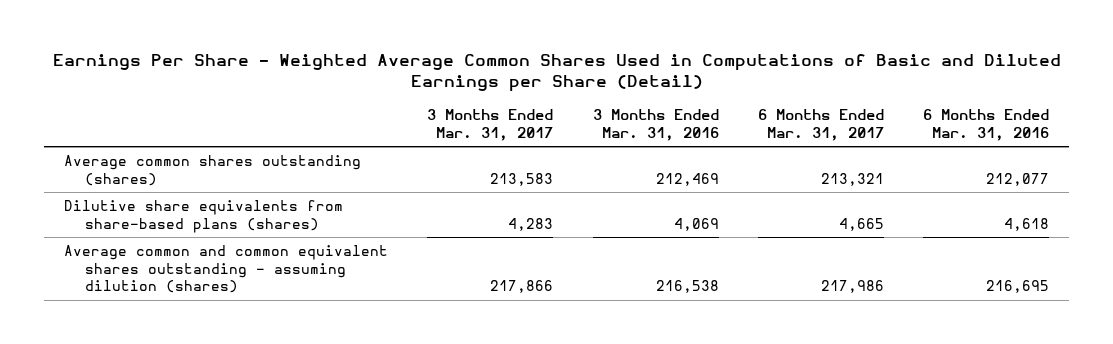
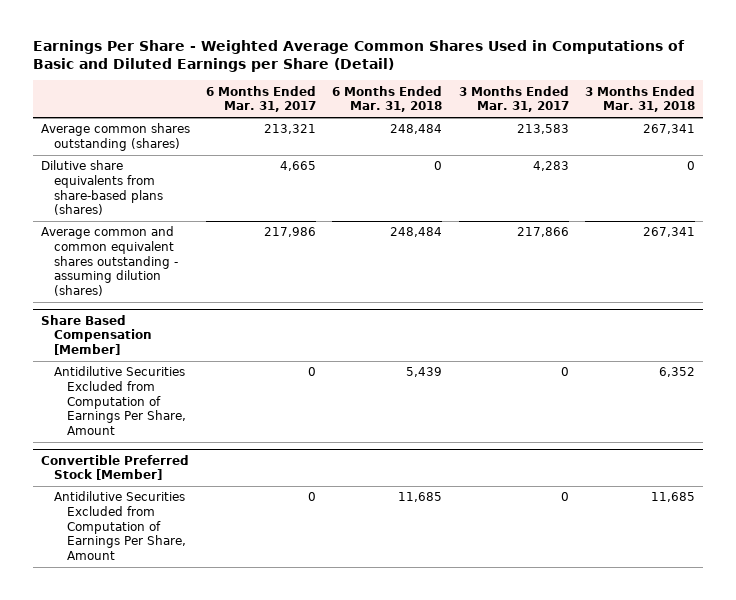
- | 3 Months Ended Mar. 31, 2017 | 3 Months Ended Mar. 31, 2016 | 6 Months Ended Mar. 31, 2017 | 6 Months Ended Mar. 31, 2016
+ | 6 Months Ended Mar. 31, 2017 | 6 Months Ended Mar. 31, 2018 | 3 Months Ended Mar. 31, 2017 | 3 Months Ended Mar. 31, 2018
+ Share Based Compensation [Member]
+ Antidilutive Securities Excluded from Computation of Earnings Per Share, Amount | 0 | 5,439 | 0 | 6,352
+ Convertible Preferred Stock [Member]
+ Antidilutive Securities Excluded from Computation of Earnings Per Share, Amount | 0 | 11,685 | 0 | 11,685

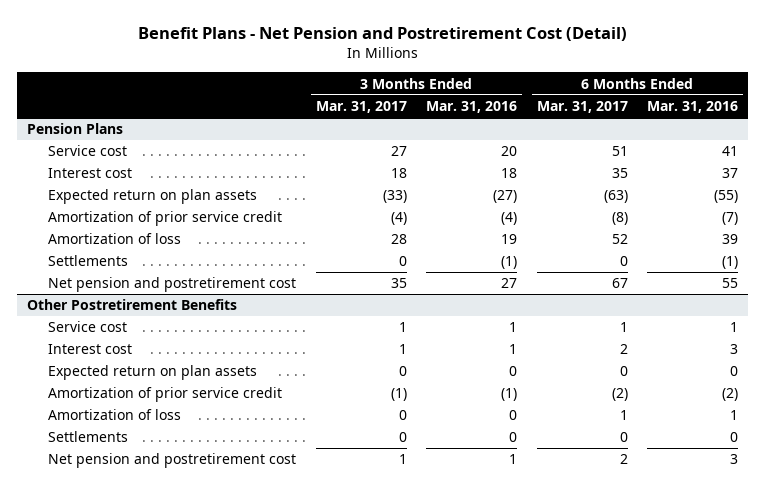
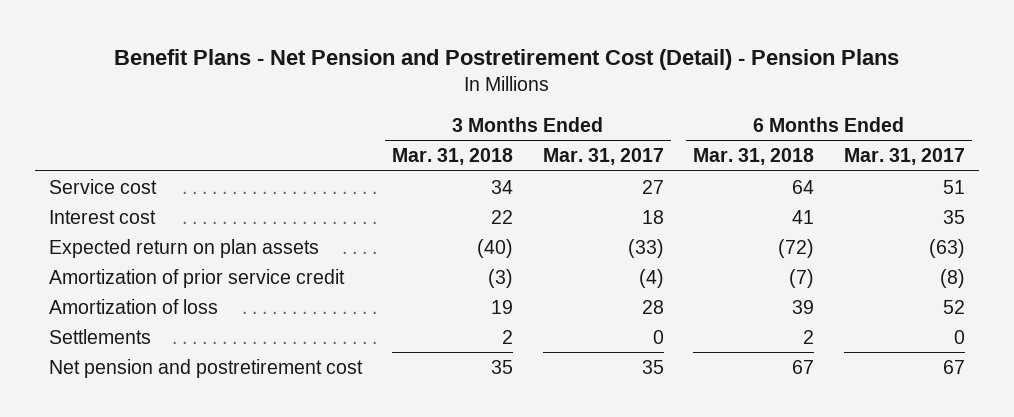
- Benefit Plans - Net Pension and Postretirement Cost (Detail)
+ Benefit Plans - Net Pension and Postretirement Cost (Detail) - Pension Plans
- | 3 Months Ended Mar. 31, 2017 | 3 Months Ended Mar. 31, 2016 | 6 Months Ended Mar. 31, 2017 | 6 Months Ended Mar. 31, 2016
+ | 3 Months Ended Mar. 31, 2018 | 3 Months Ended Mar. 31, 2017 | 6 Months Ended Mar. 31, 2018 | 6 Months Ended Mar. 31, 2017
- Pension Plans
- Other Postretirement Benefits
- Service cost | 1 | 1 | 1 | 1
- Interest cost | 1 | 1 | 2 | 3
- Expected return on plan assets | 0 | 0 | 0 | 0
- Amortization of prior service credit | (1) | (1) | (2) | (2)
- Amortization of loss | 0 | 0 | 1 | 1
- Settlements | 0 | 0 | 0 | 0
- Net pension and postretirement cost | 1 | 1 | 2 | 3

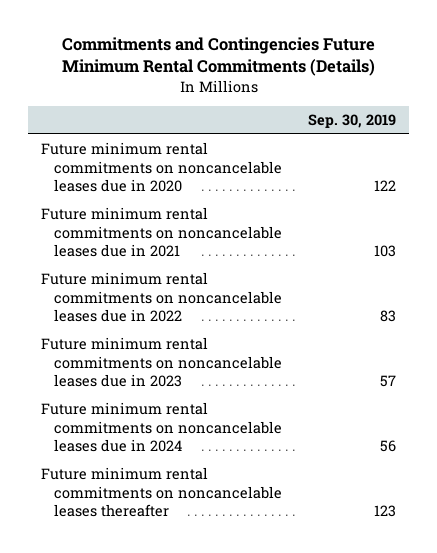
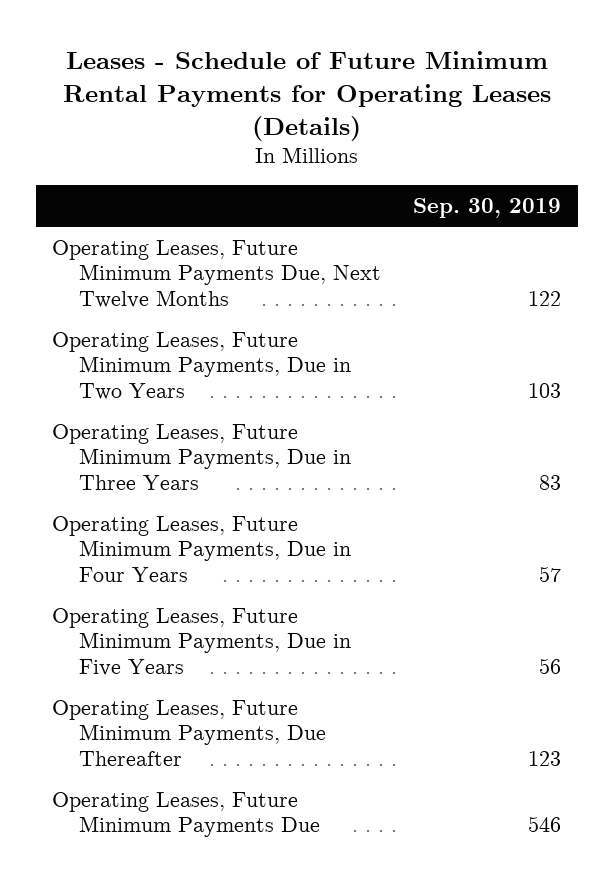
- Commitments and Contingencies Future Minimum Rental Commitments (Details)
+ Leases - Schedule of Future Minimum Rental Payments for Operating Leases (Details)
- Future minimum rental commitments on noncancelable leases due in 2020 | 122
- Future minimum rental commitments on noncancelable leases due in 2021 | 103
- Future minimum rental commitments on noncancelable leases due in 2022 | 83
- Future minimum rental commitments on noncancelable leases due in 2023 | 57
- Future minimum rental commitments on noncancelable leases due in 2024 | 56
- Future minimum rental commitments on noncancelable leases thereafter | 123
+ Operating Leases, Future Minimum Payments Due, Next Twelve Months | 122
+ Operating Leases, Future Minimum Payments, Due in Two Years | 103
+ Operating Leases, Future Minimum Payments, Due in Three Years | 83
+ Operating Leases, Future Minimum Payments, Due in Four Years | 57
+ Operating Leases, Future Minimum Payments, Due in Five Years | 56
+ Operating Leases, Future Minimum Payments, Due Thereafter | 123
+ Operating Leases, Future Minimum Payments Due | 546

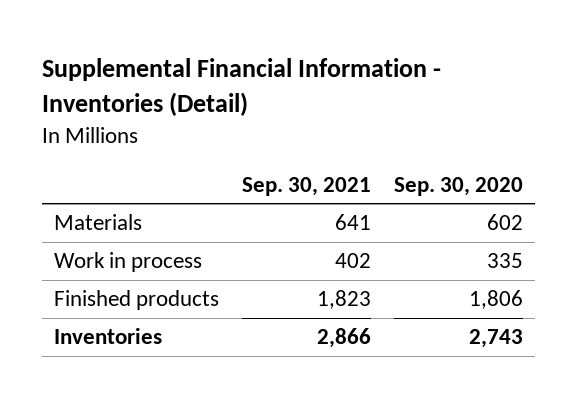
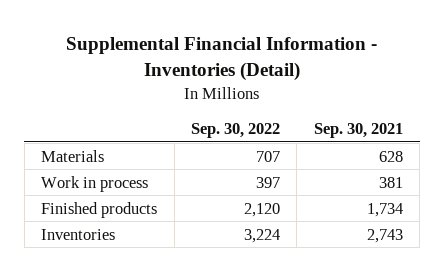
- | Sep. 30, 2021 | Sep. 30, 2020
+ | Sep. 30, 2022 | Sep. 30, 2021
- Materials | 641 | 602
- Work in process | 402 | 335
- Finished products | 1,823 | 1,806
- Inventories | 2,866 | 2,743
+ Materials | 707 | 628
+ Work in process | 397 | 381
+ Finished products | 2,120 | 1,734
+ Inventories | 3,224 | 2,743

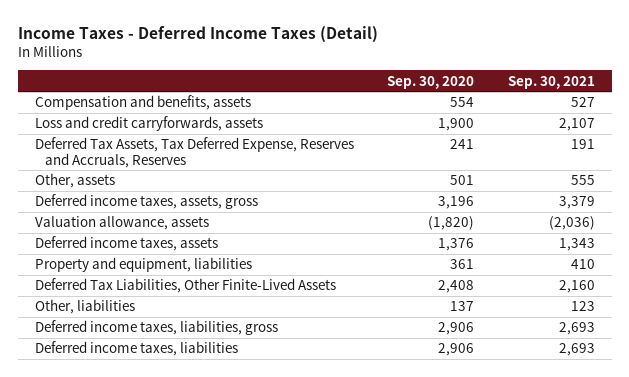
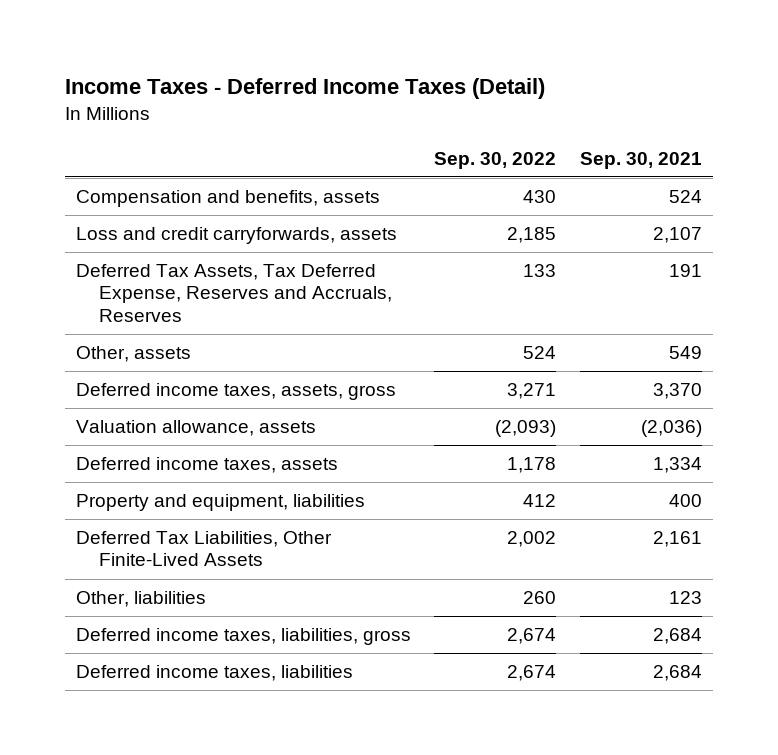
- | Sep. 30, 2020 | Sep. 30, 2021
+ | Sep. 30, 2022 | Sep. 30, 2021
- Compensation and benefits, assets | 554 | 527
+ Compensation and benefits, assets | 430 | 524
- Other, assets | 501 | 555
- Deferred income taxes, assets, gross | 3,196 | 3,379
+ Other, assets | 524 | 549
+ Deferred income taxes, assets, gross | 3,271 | 3,370
- Deferred income taxes, assets | 1,376 | 1,343
- Property and equipment, liabilities | 361 | 410
- Deferred Tax Liabilities, Other Finite-Lived Assets | 2,408 | 2,160
+ Deferred income taxes, assets | 1,178 | 1,334
+ Property and equipment, liabilities | 412 | 400
+ Deferred Tax Liabilities, Other Finite-Lived Assets | 2,002 | 2,161
- Deferred income taxes, liabilities, gross | 2,906 | 2,693
- Deferred income taxes, liabilities | 2,906 | 2,693
+ Deferred income taxes, liabilities, gross | 2,674 | 2,684
+ Deferred income taxes, liabilities | 2,674 | 2,684

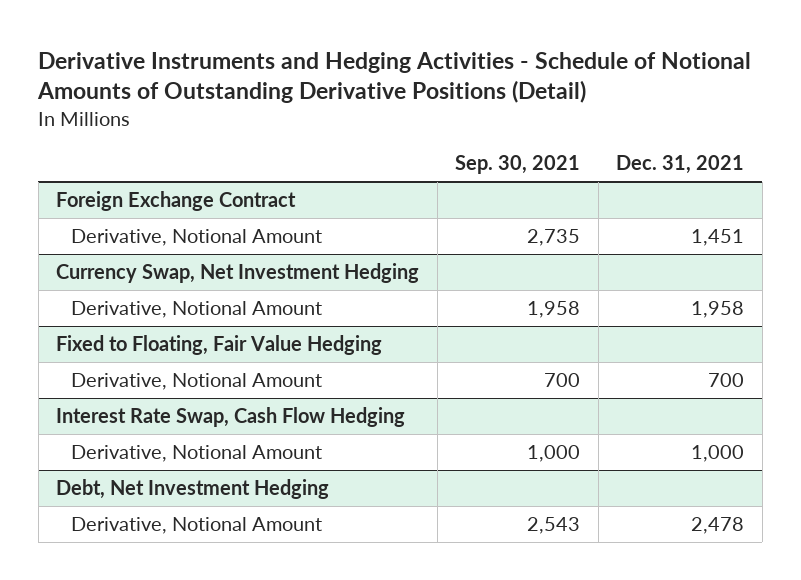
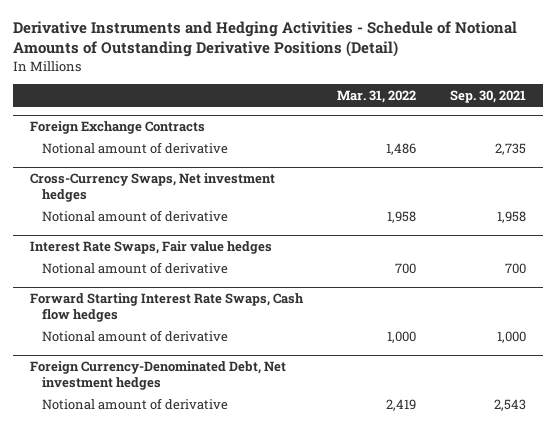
- | Sep. 30, 2021 | Dec. 31, 2021
+ | Mar. 31, 2022 | Sep. 30, 2021
- Foreign Exchange Contract
- Derivative, Notional Amount | 2,735 | 1,451
- Currency Swap, Net Investment Hedging
- Derivative, Notional Amount | 1,958 | 1,958
- Fixed to Floating, Fair Value Hedging
- Derivative, Notional Amount | 700 | 700
- Interest Rate Swap, Cash Flow Hedging
- Derivative, Notional Amount | 1,000 | 1,000
- Debt, Net Investment Hedging
- Derivative, Notional Amount | 2,543 | 2,478
+ Foreign Exchange Contracts
+ Notional amount of derivative | 1,486 | 2,735
+ Cross-Currency Swaps, Net investment hedges
+ Notional amount of derivative | 1,958 | 1,958
+ Interest Rate Swaps, Fair value hedges
+ Notional amount of derivative | 700 | 700
+ Forward Starting Interest Rate Swaps, Cash flow hedges
+ Notional amount of derivative | 1,000 | 1,000
+ Foreign Currency-Denominated Debt, Net investment hedges
+ Notional amount of derivative | 2,419 | 2,543

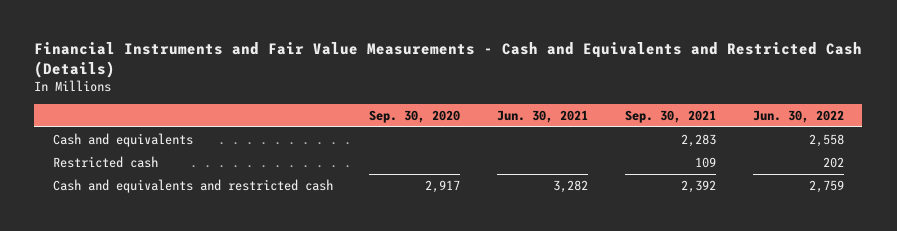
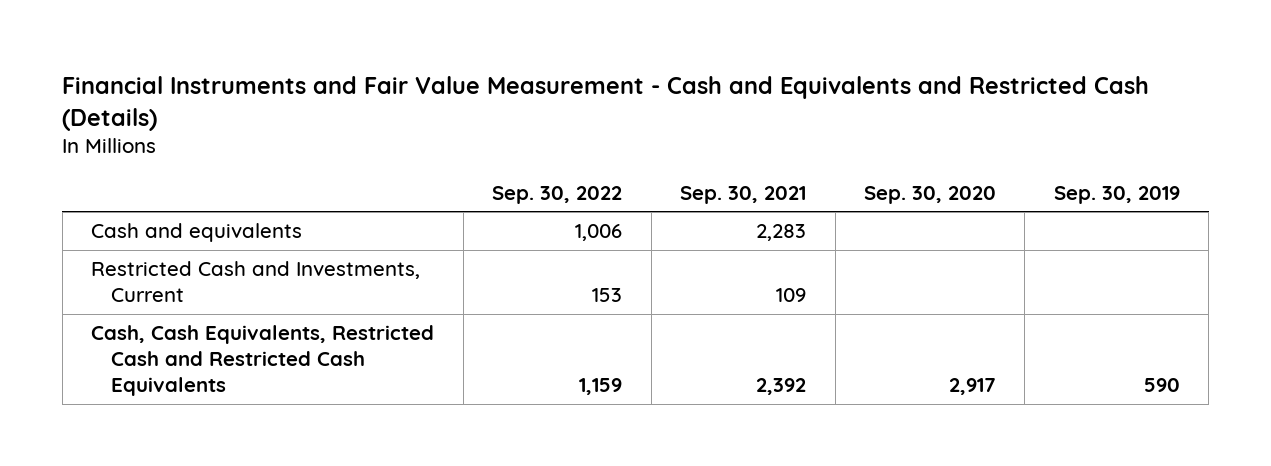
- Financial Instruments and Fair Value Measurements - Cash and Equivalents and Restricted Cash (Details)
+ Financial Instruments and Fair Value Measurement - Cash and Equivalents and Restricted Cash (Details)
- | Sep. 30, 2020 | Jun. 30, 2021 | Sep. 30, 2021 | Jun. 30, 2022
+ | Sep. 30, 2022 | Sep. 30, 2021 | Sep. 30, 2020 | Sep. 30, 2019
- Restricted cash | | | 109 | 202
- Cash and equivalents and restricted cash | 2,917 | 3,282 | 2,392 | 2,759
+ Restricted Cash and Investments, Current | 153 | 109 | |
+ Cash, Cash Equivalents, Restricted Cash and Restricted Cash Equivalents | 1,159 | 2,392 | 2,917 | 590

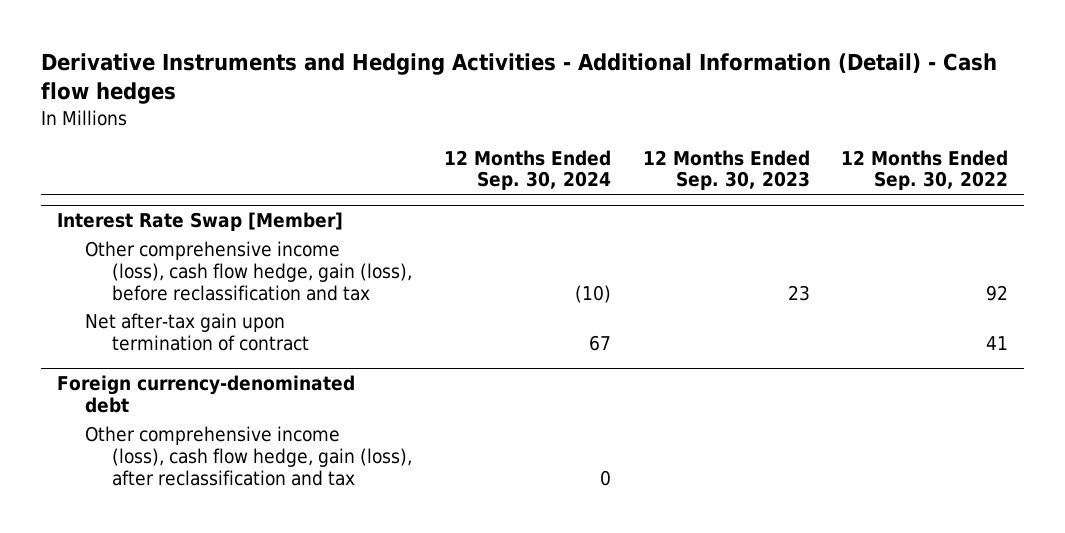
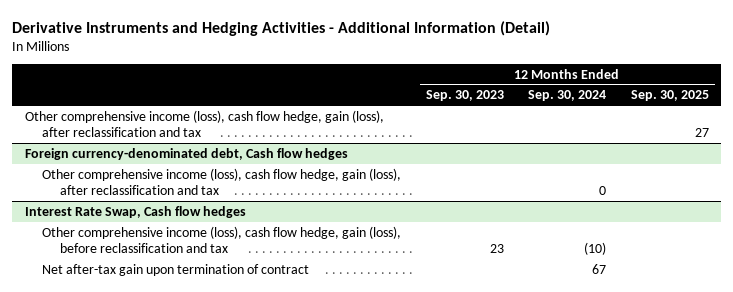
- Derivative Instruments and Hedging Activities - Additional Information (Detail) - Cash flow hedges
+ Derivative Instruments and Hedging Activities - Additional Information (Detail)
- | 12 Months Ended Sep. 30, 2024 | 12 Months Ended Sep. 30, 2023 | 12 Months Ended Sep. 30, 2022
+ | 12 Months Ended Sep. 30, 2023 | 12 Months Ended Sep. 30, 2024 | 12 Months Ended Sep. 30, 2025
- Interest Rate Swap [Member]
+ Other comprehensive income (loss), cash flow hedge, gain (loss), after reclassification and tax | | | 27
+ Foreign currency-denominated debt, Cash flow hedges
+ Other comprehensive income (loss), cash flow hedge, gain (loss), after reclassification and tax | | 0 |
+ Interest Rate Swap, Cash flow hedges
- Foreign currency-denominated debt
- Other comprehensive income (loss), cash flow hedge, gain (loss), after reclassification and tax | 0 | |

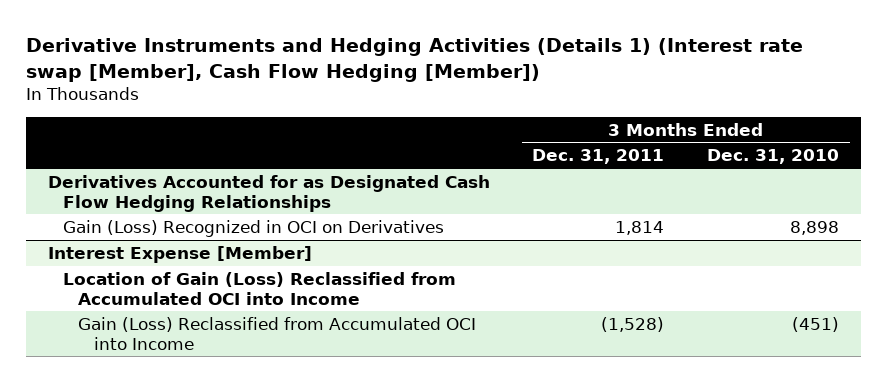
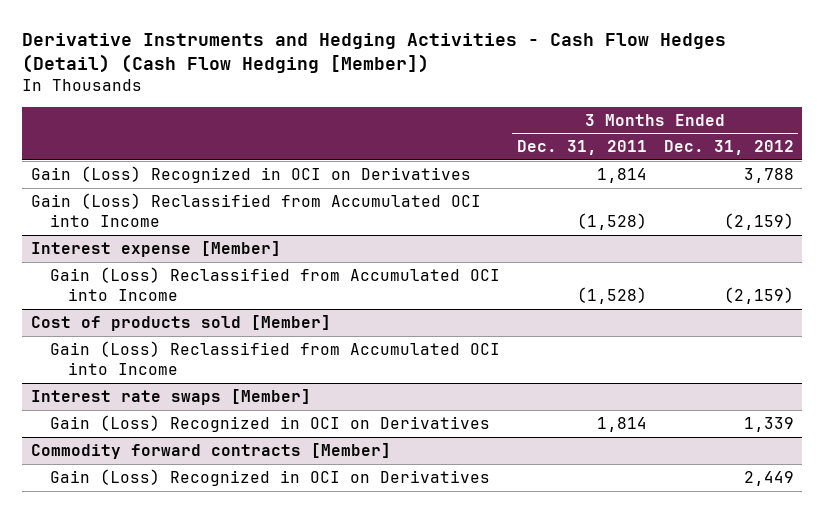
- Derivative Instruments and Hedging Activities (Details 1) (Interest rate swap [Member], Cash Flow Hedging [Member])
+ Derivative Instruments and Hedging Activities - Cash Flow Hedges (Detail) (Cash Flow Hedging [Member])
- | 3 Months Ended Dec. 31, 2011 | 3 Months Ended Dec. 31, 2010
+ | 3 Months Ended Dec. 31, 2011 | 3 Months Ended Dec. 31, 2012
- Derivatives Accounted for as Designated Cash Flow Hedging Relationships
- Interest Expense [Member]
- Location of Gain (Loss) Reclassified from Accumulated OCI into Income
+ Interest expense [Member]
+ Gain (Loss) Reclassified from Accumulated OCI into Income | (1,528) | (2,159)
+ Cost of products sold [Member]
+ Gain (Loss) Reclassified from Accumulated OCI into Income
+ Interest rate swaps [Member]
+ Gain (Loss) Recognized in OCI on Derivatives | 1,814 | 1,339
+ Commodity forward contracts [Member]
+ Gain (Loss) Recognized in OCI on Derivatives | | 2,449

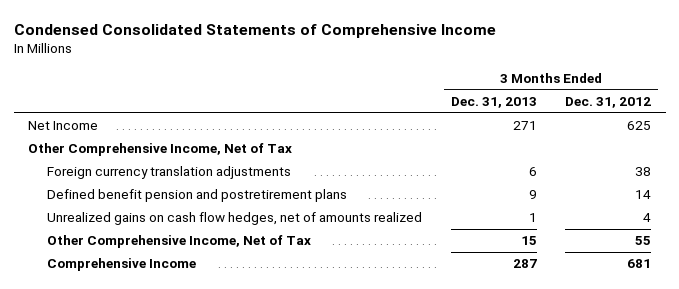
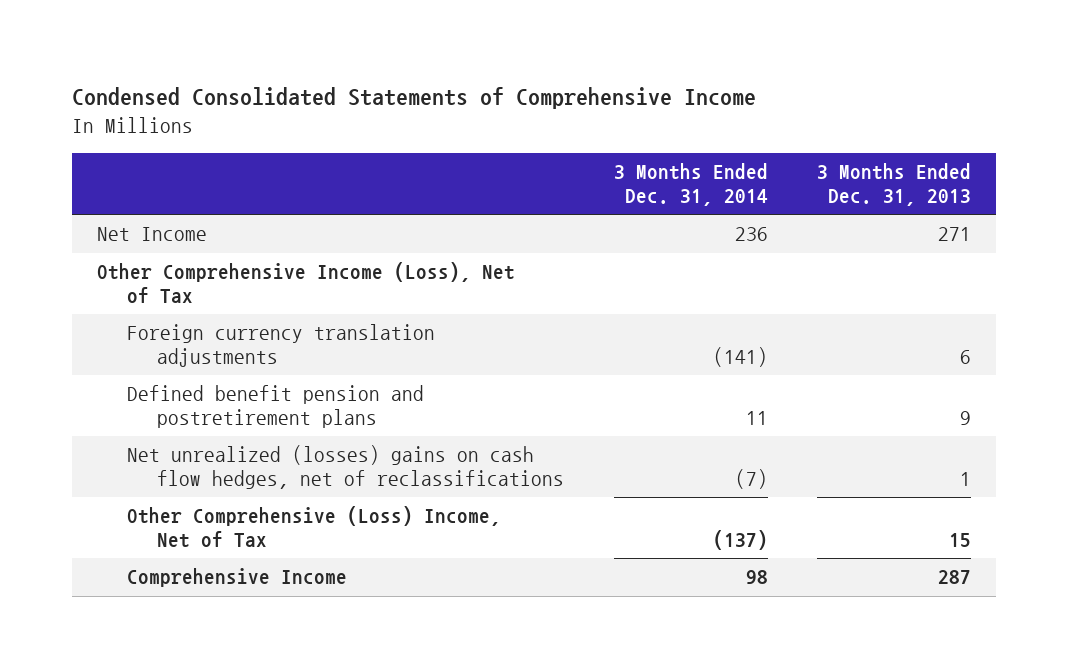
- | 3 Months Ended Dec. 31, 2013 | 3 Months Ended Dec. 31, 2012
+ | 3 Months Ended Dec. 31, 2014 | 3 Months Ended Dec. 31, 2013
- Other Comprehensive Income, Net of Tax
+ Other Comprehensive Income (Loss), Net of Tax
- Unrealized gains on cash flow hedges, net of amounts realized | 1 | 4
- Other Comprehensive Income, Net of Tax | 15 | 55
+ Net unrealized (losses) gains on cash flow hedges, net of reclassifications | (7) | 1
+ Other Comprehensive (Loss) Income, Net of Tax | (137) | 15

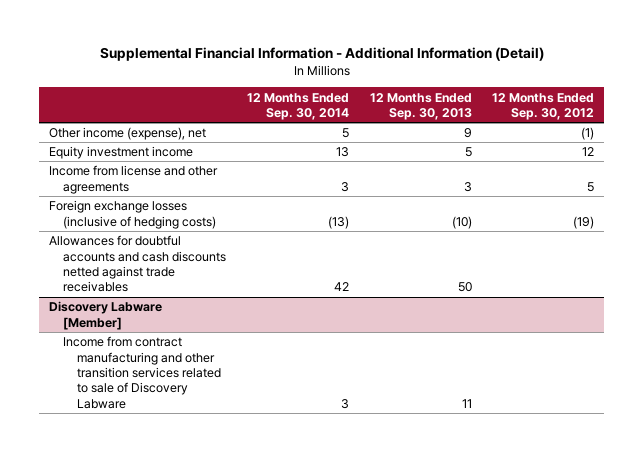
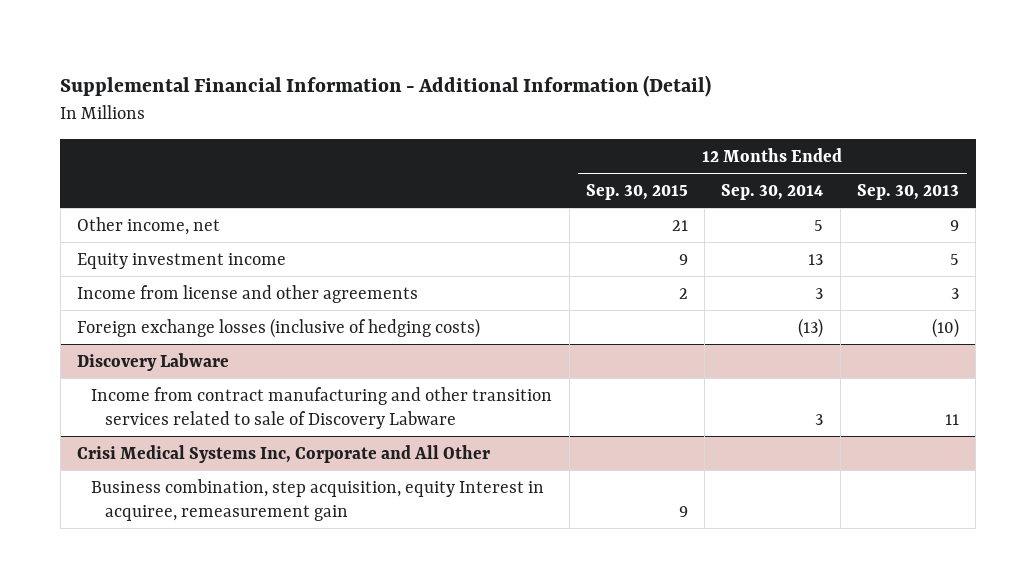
- | 12 Months Ended Sep. 30, 2014 | 12 Months Ended Sep. 30, 2013 | 12 Months Ended Sep. 30, 2012
+ | 12 Months Ended Sep. 30, 2015 | 12 Months Ended Sep. 30, 2014 | 12 Months Ended Sep. 30, 2013
- Other income (expense), net | 5 | 9 | (1)
+ Other income, net | 21 | 5 | 9
- Allowances for doubtful accounts and cash discounts netted against trade receivables | 42 | 50 |
- Discovery Labware [Member]
+ Discovery Labware
+ Crisi Medical Systems Inc, Corporate and All Other
+ Business combination, step acquisition, equity Interest in acquiree, remeasurement gain | 9 | |

